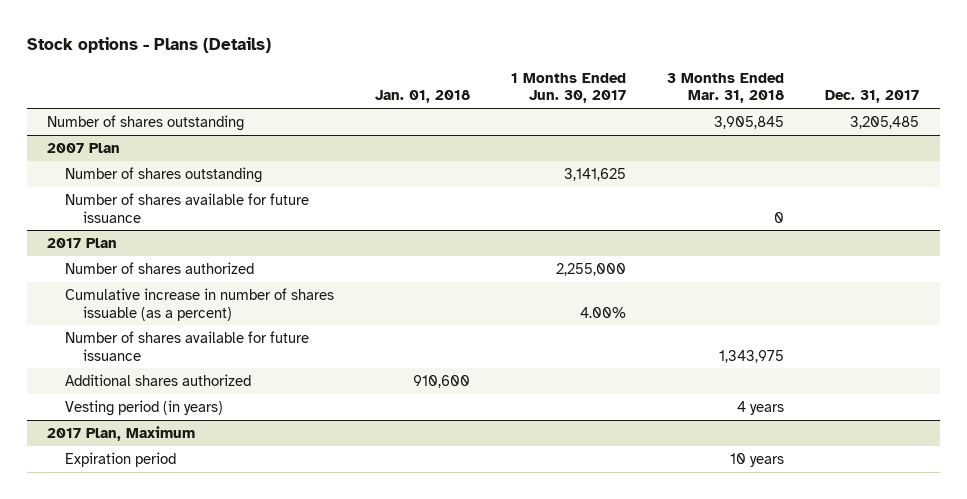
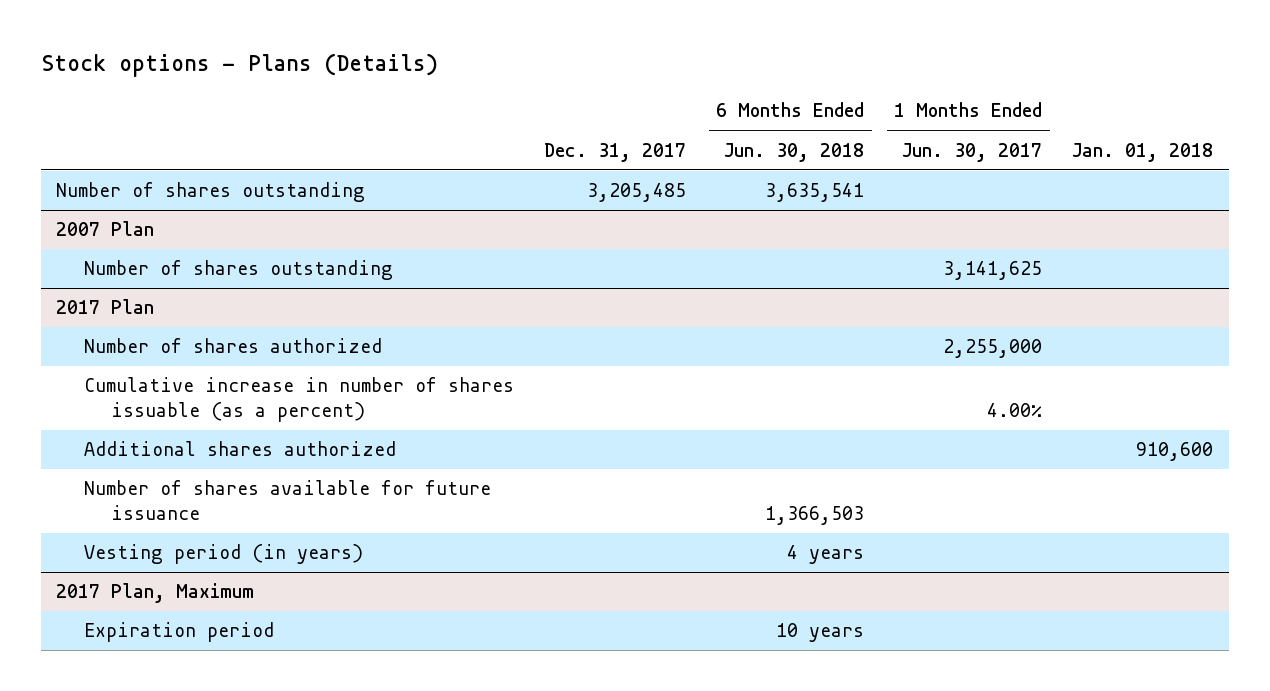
- | Jan. 01, 2018 | 1 Months Ended Jun. 30, 2017 | 3 Months Ended Mar. 31, 2018 | Dec. 31, 2017
+ | Dec. 31, 2017 | 6 Months Ended Jun. 30, 2018 | 1 Months Ended Jun. 30, 2017 | Jan. 01, 2018
@ 2007 Plan
- Number of shares available for future issuance | | | 0 |
@ 2017 Plan
moved down: Number of shares available for future issuance | | 1,366,503 | |

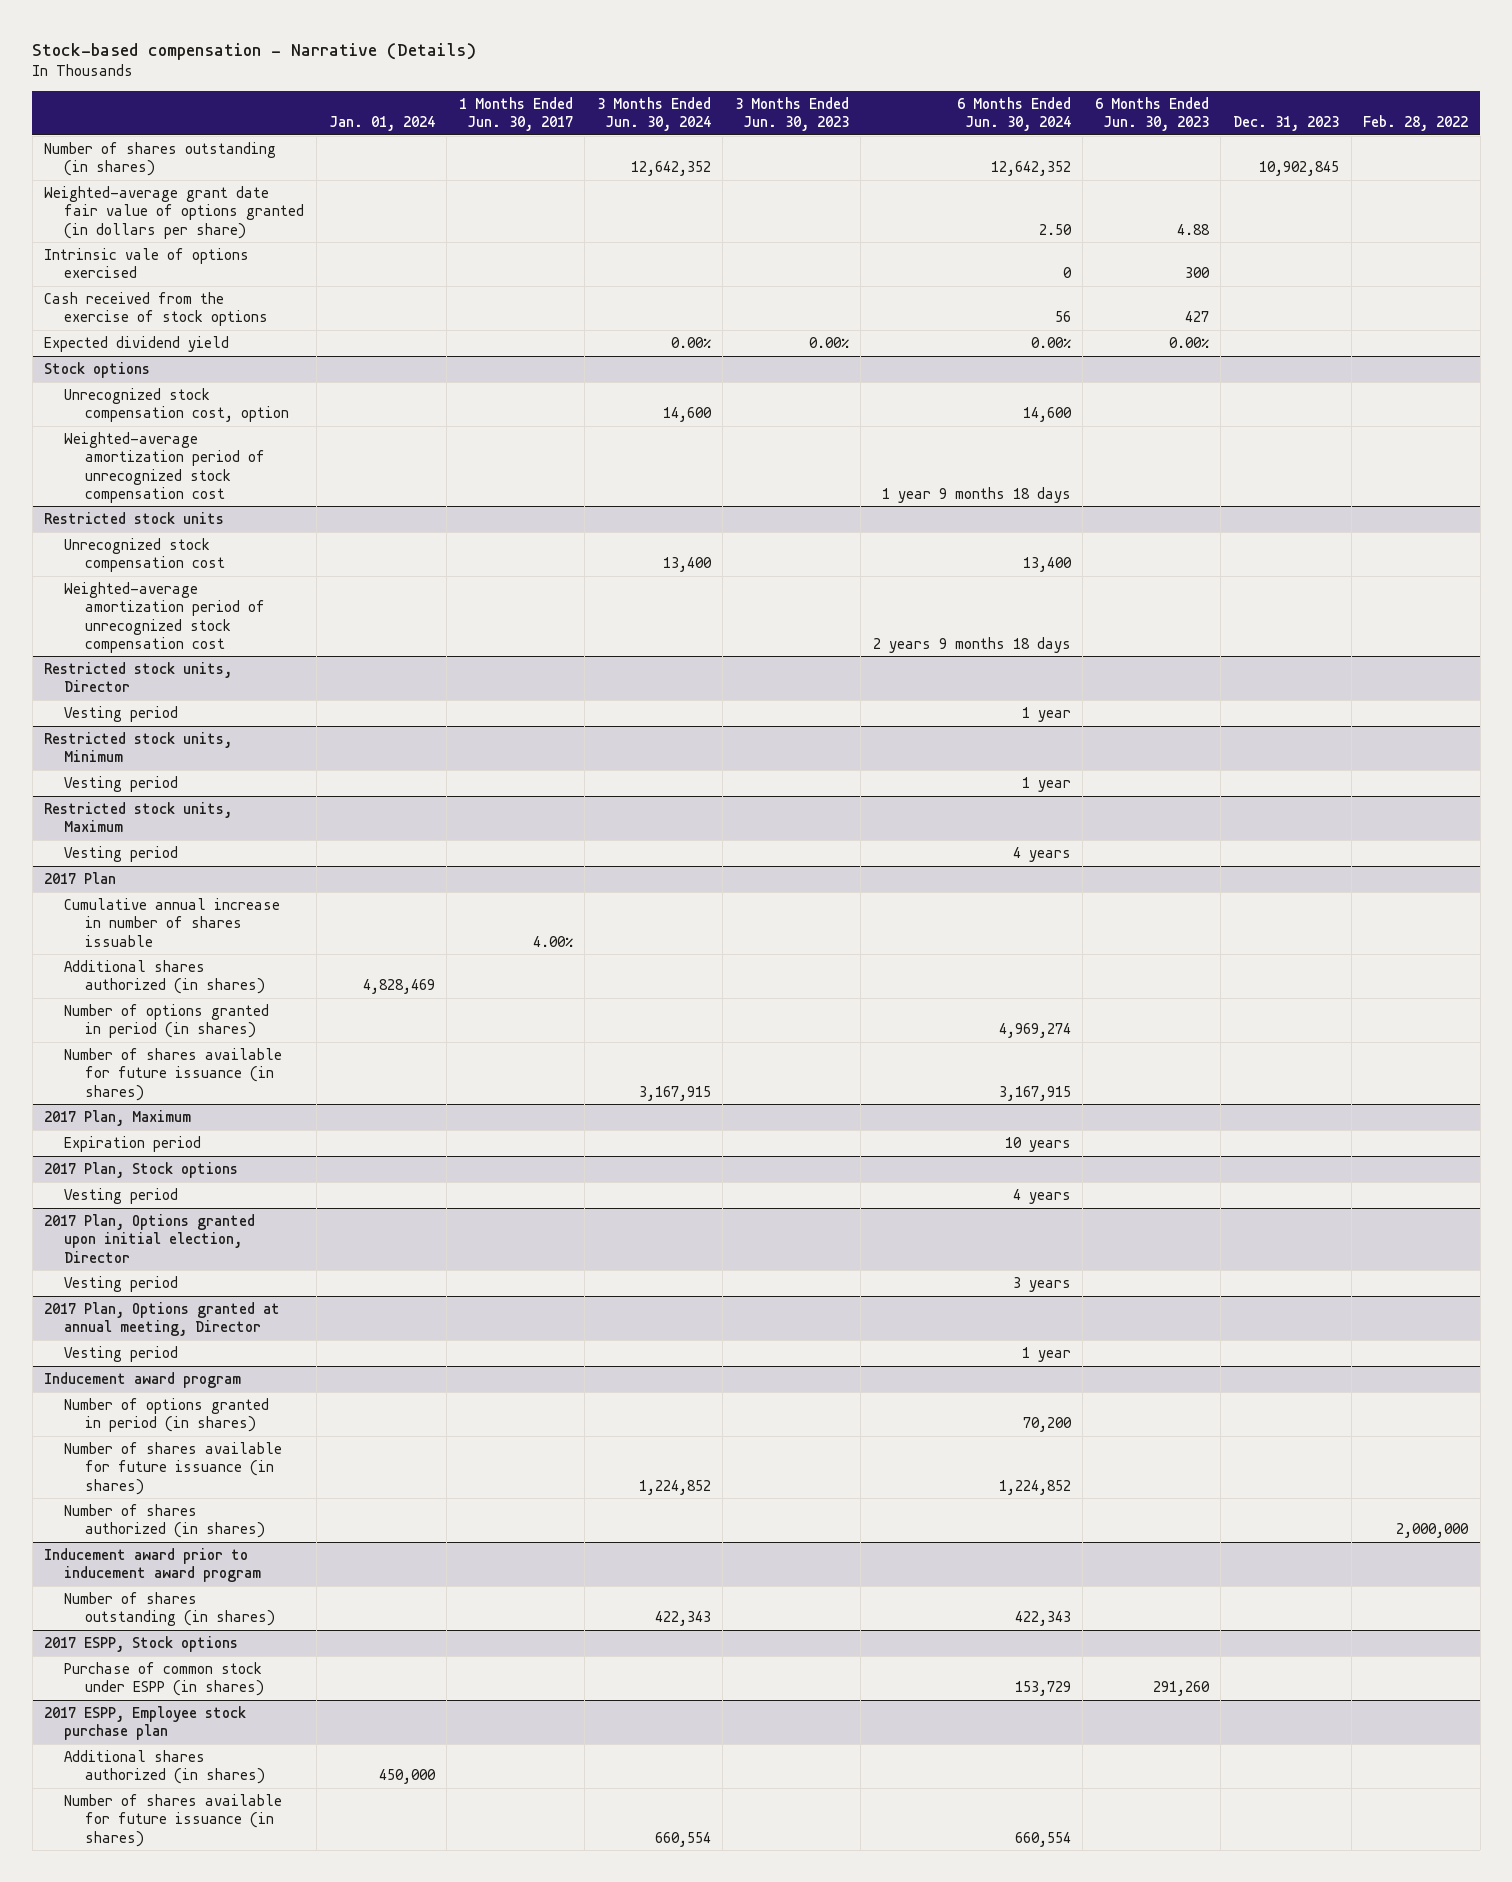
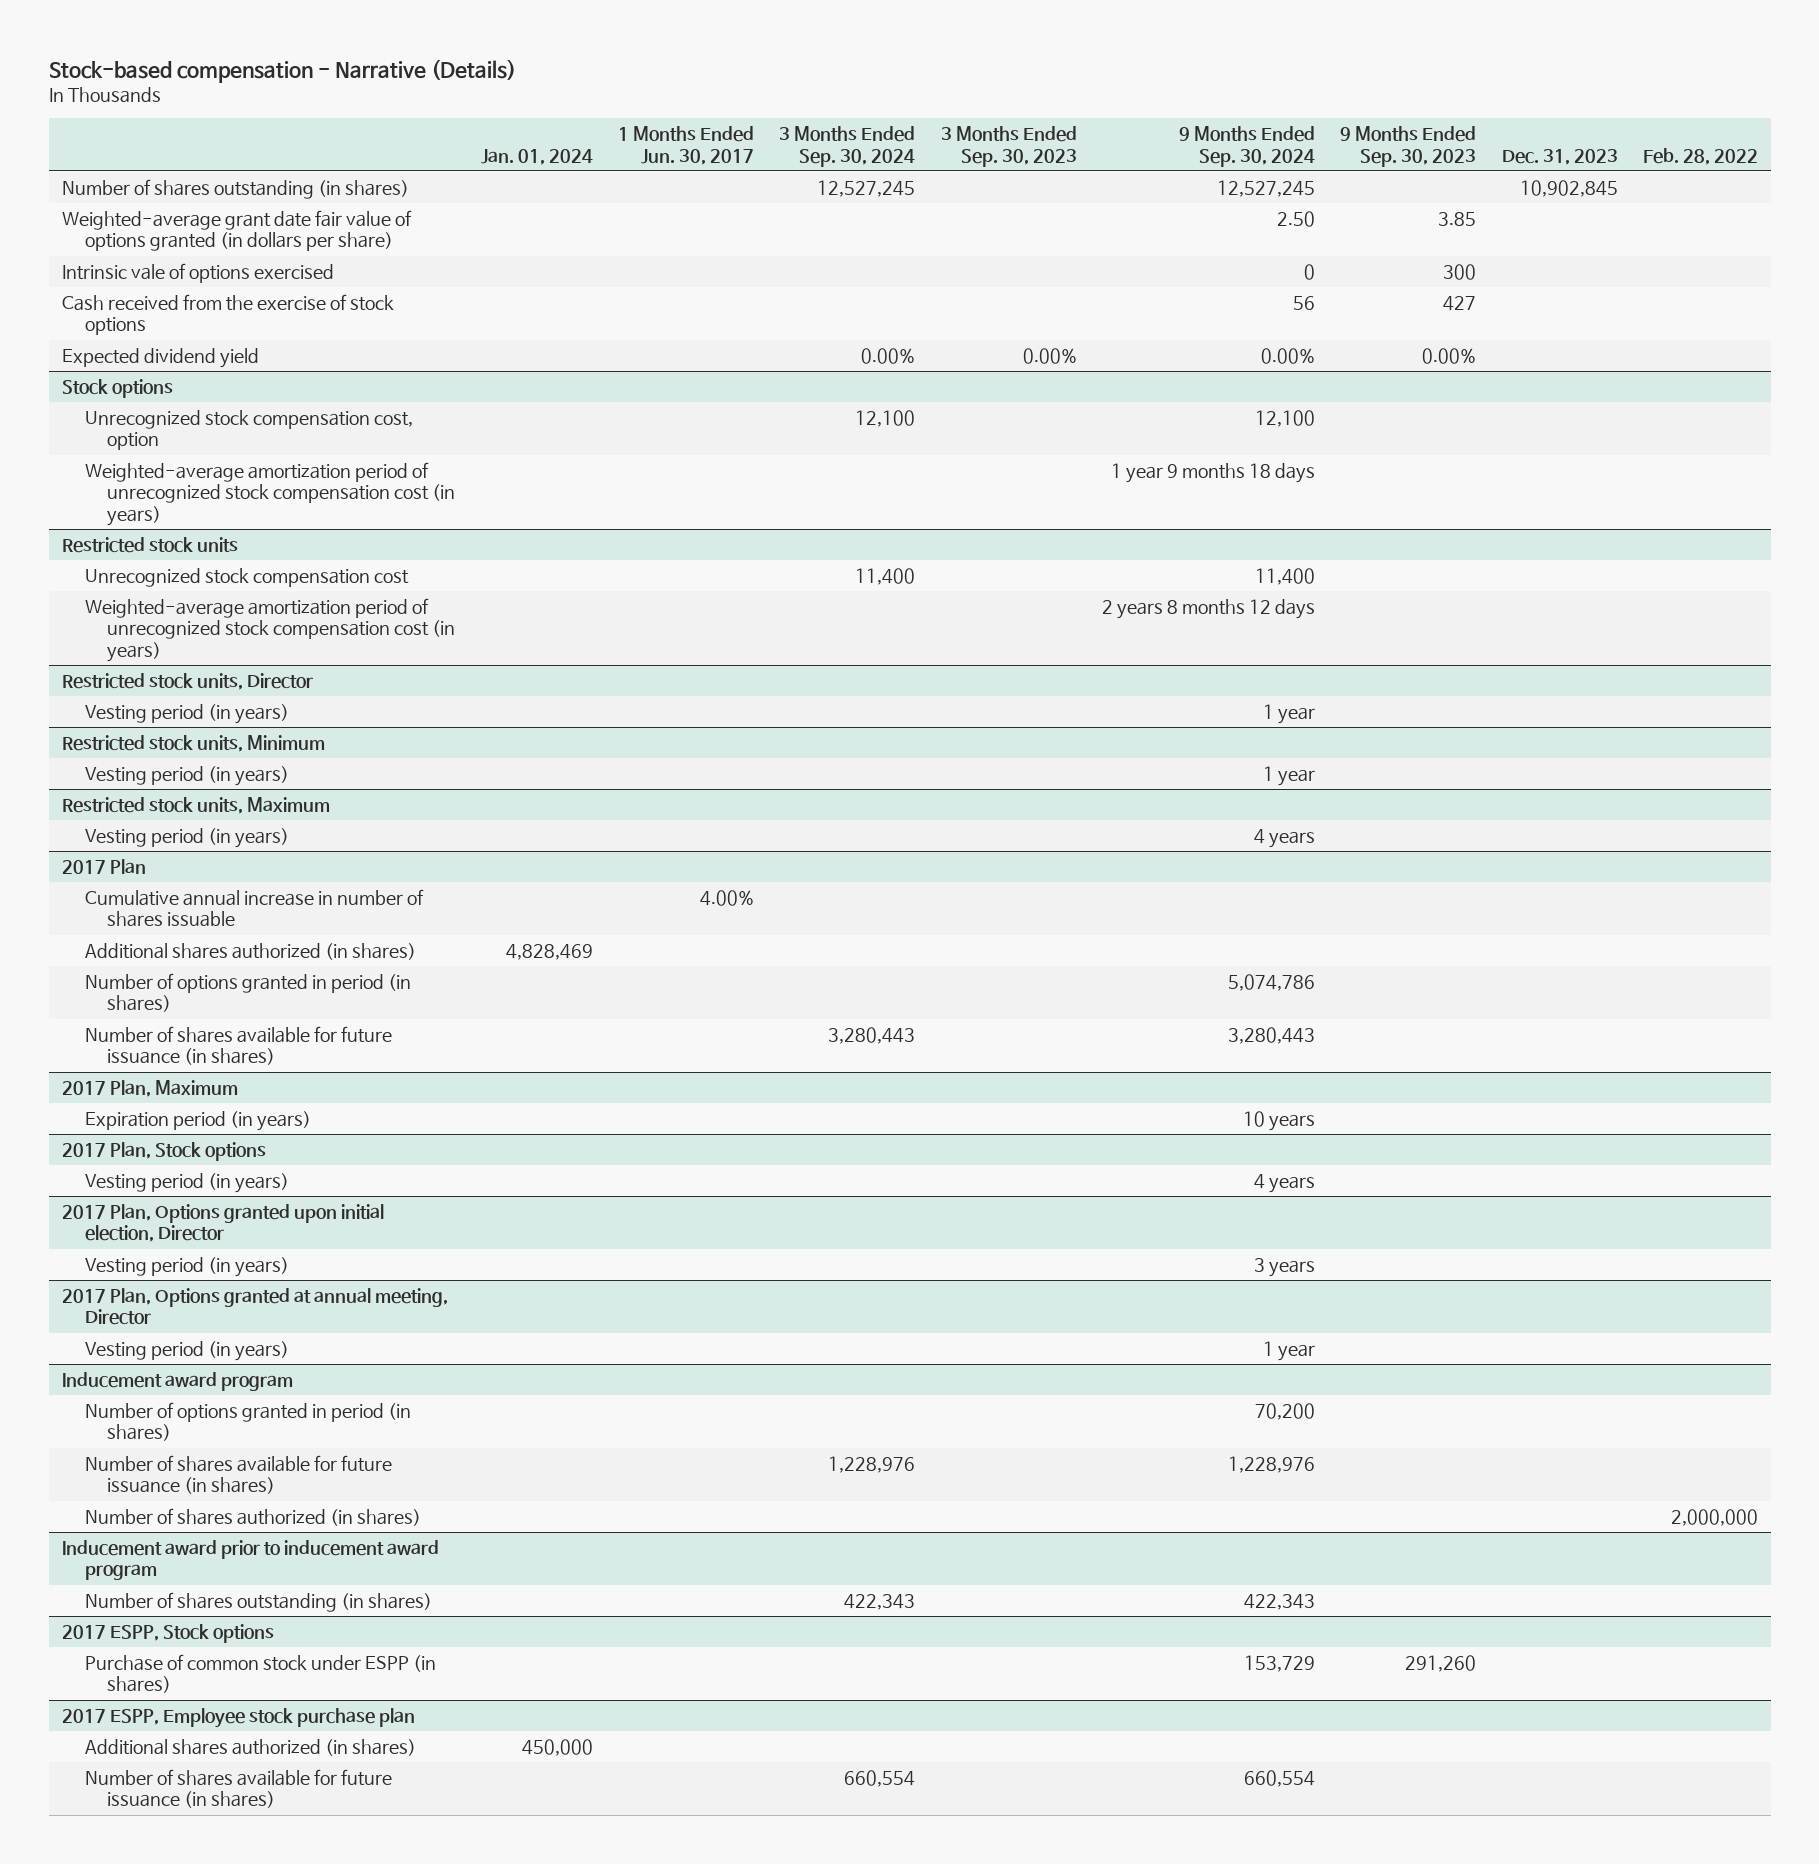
- | Jan. 01, 2024 | 1 Months Ended Jun. 30, 2017 | 3 Months Ended Jun. 30, 2024 | 3 Months Ended Jun. 30, 2023 | 6 Months Ended Jun. 30, 2024 | 6 Months Ended Jun. 30, 2023 | Dec. 31, 2023 | Feb. 28, 2022
+ | Jan. 01, 2024 | 1 Months Ended Jun. 30, 2017 | 3 Months Ended Sep. 30, 2024 | 3 Months Ended Sep. 30, 2023 | 9 Months Ended Sep. 30, 2024 | 9 Months Ended Sep. 30, 2023 | Dec. 31, 2023 | Feb. 28, 2022
@ Stock options
- Weighted-average amortization period of unrecognized stock compensation cost | | | | | 1 year 9 months 18 days | | |
+ Weighted-average amortization period of unrecognized stock compensation cost (in years) | | | | | 1 year 9 months 18 days | | |
@ Restricted stock units
- Weighted-average amortization period of unrecognized stock compensation cost | | | | | 2 years 9 months 18 days | | |
+ Weighted-average amortization period of unrecognized stock compensation cost (in years) | | | | | 2 years 8 months 12 days | | |
@ Restricted stock units, Director
- Vesting period | | | | | 1 year | | |
+ Vesting period (in years) | | | | | 1 year | | |
@ Restricted stock units, Minimum
- Vesting period | | | | | 1 year | | |
+ Vesting period (in years) | | | | | 1 year | | |
@ Restricted stock units, Maximum
- Vesting period | | | | | 4 years | | |
+ Vesting period (in years) | | | | | 4 years | | |
@ 2017 Plan, Maximum
- Expiration period | | | | | 10 years | | |
+ Expiration period (in years) | | | | | 10 years | | |
@ 2017 Plan, Stock options
- Vesting period | | | | | 4 years | | |
+ Vesting period (in years) | | | | | 4 years | | |
@ 2017 Plan, Options granted upon initial election, Director
- Vesting period | | | | | 3 years | | |
+ Vesting period (in years) | | | | | 3 years | | |
@ 2017 Plan, Options granted at annual meeting, Director
- Vesting period | | | | | 1 year | | |
+ Vesting period (in years) | | | | | 1 year | | |

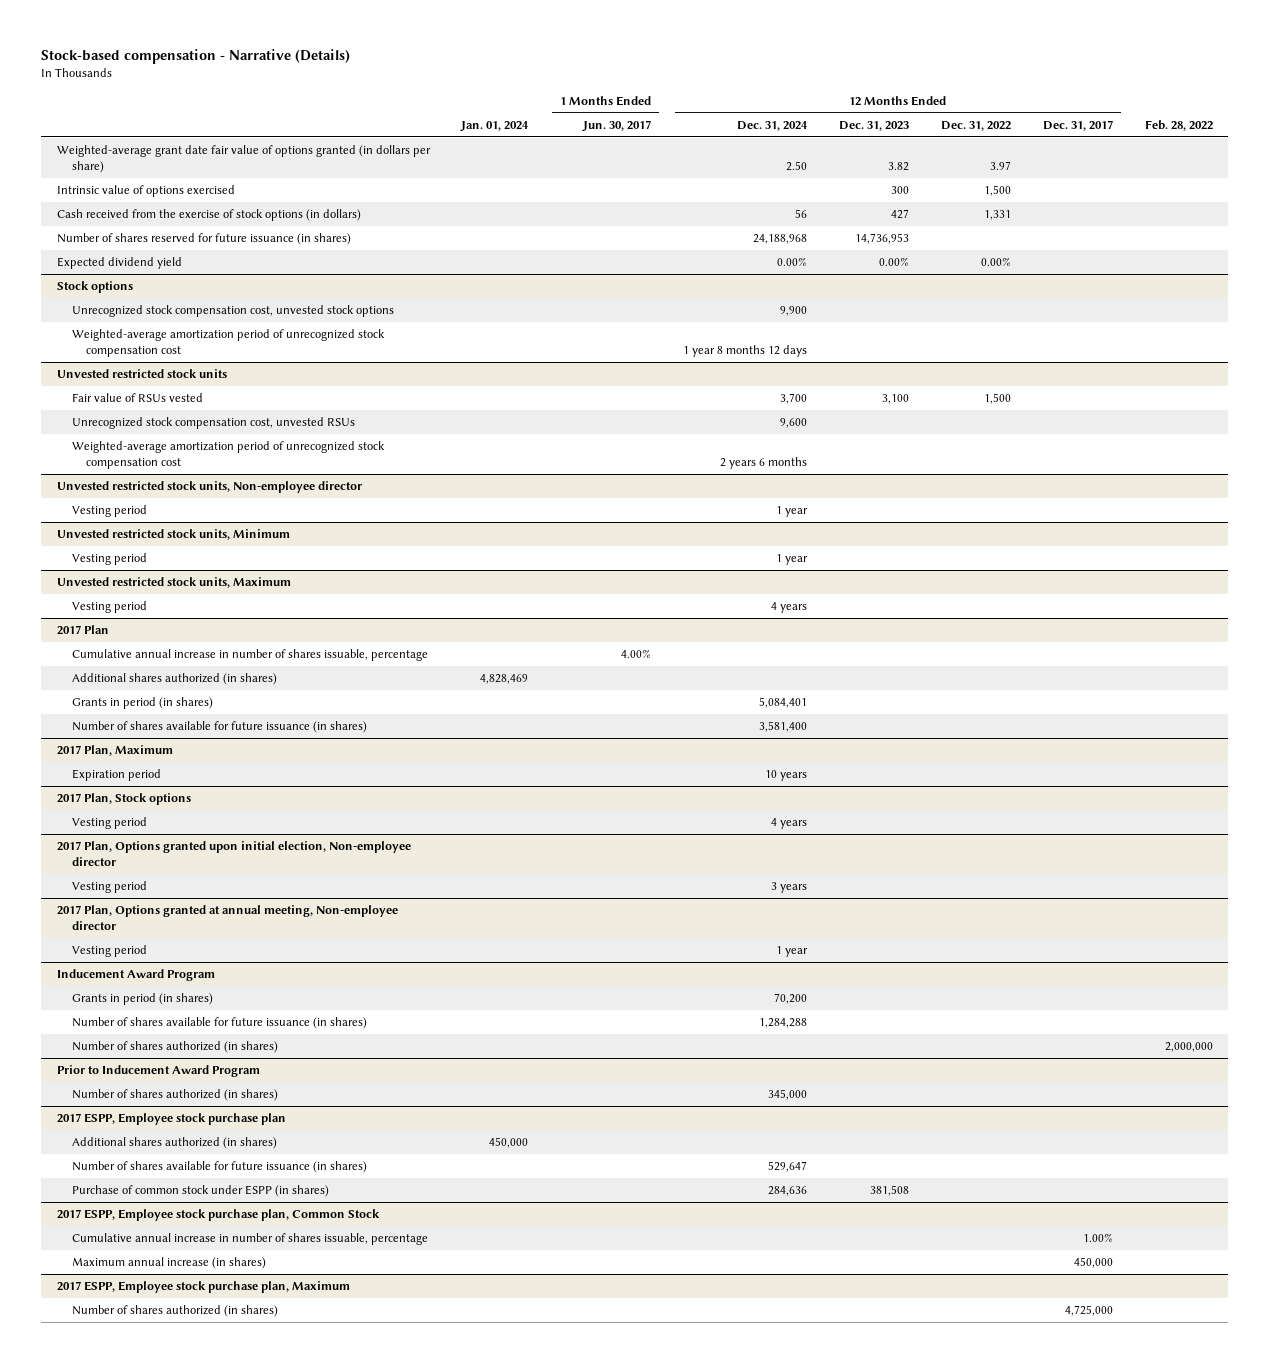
- | Jan. 01, 2024 | 1 Months Ended Jun. 30, 2017 | 3 Months Ended Sep. 30, 2024 | 3 Months Ended Sep. 30, 2023 | 9 Months Ended Sep. 30, 2024 | 9 Months Ended Sep. 30, 2023 | Dec. 31, 2023 | Feb. 28, 2022
+ | Jan. 01, 2024 | 1 Months Ended Jun. 30, 2017 | 12 Months Ended Dec. 31, 2024 | 12 Months Ended Dec. 31, 2023 | 12 Months Ended Dec. 31, 2022 | 12 Months Ended Dec. 31, 2017 | Feb. 28, 2022
- Number of shares outstanding (in shares) | | | 12,527,245 | | 12,527,245 | | 10,902,845 |
- Intrinsic vale of options exercised | | | | | 0 | 300 | |
- Cash received from the exercise of stock options | | | | | 56 | 427 | |
+ Intrinsic value of options exercised | | | | 300 | 1,500 | |
+ Cash received from the exercise of stock options (in dollars) | | | 56 | 427 | 1,331 | |
+ Number of shares reserved for future issuance (in shares) | | | 24,188,968 | 14,736,953 | | |
@ Stock options
- Unrecognized stock compensation cost, option | | | 12,100 | | 12,100 | | |
- Weighted-average amortization period of unrecognized stock compensation cost (in years) | | | | | 1 year 9 months 18 days | | |
- Restricted stock units
- Unrecognized stock compensation cost | | | 11,400 | | 11,400 | | |
- Weighted-average amortization period of unrecognized stock compensation cost (in years) | | | | | 2 years 8 months 12 days | | |
- Restricted stock units, Director
- Vesting period (in years) | | | | | 1 year | | |
- Restricted stock units, Minimum
- Vesting period (in years) | | | | | 1 year | | |
- Restricted stock units, Maximum
- Vesting period (in years) | | | | | 4 years | | |
@ Stock options
+ Unrecognized stock compensation cost, unvested stock options | | | 9,900 | | | |
+ Weighted-average amortization period of unrecognized stock compensation cost | | | 1 year 8 months 12 days | | | |
+ Unvested restricted stock units
+ Fair value of RSUs vested | | | 3,700 | 3,100 | 1,500 | |
+ Unrecognized stock compensation cost, unvested RSUs | | | 9,600 | | | |
+ Weighted-average amortization period of unrecognized stock compensation cost | | | 2 years 6 months | | | |
+ Unvested restricted stock units, Non-employee director
+ Vesting period | | | 1 year | | | |
+ Unvested restricted stock units, Minimum
+ Vesting period | | | 1 year | | | |
+ Unvested restricted stock units, Maximum
+ Vesting period | | | 4 years | | | |
@ 2017 Plan
- Cumulative annual increase in number of shares issuable | | 4.00% | | | | | |
+ Cumulative annual increase in number of shares issuable, percentage | | 4.00% | | | | |
- Number of options granted in period (in shares) | | | | | 5,074,786 | | |
+ Grants in period (in shares) | | | 5,084,401 | | | |
@ 2017 Plan, Maximum
- Expiration period (in years) | | | | | 10 years | | |
+ Expiration period | | | 10 years | | | |
@ 2017 Plan, Stock options
- Vesting period (in years) | | | | | 4 years | | |
- 2017 Plan, Options granted upon initial election, Director
- Vesting period (in years) | | | | | 3 years | | |
- 2017 Plan, Options granted at annual meeting, Director
- Vesting period (in years) | | | | | 1 year | | |
- Inducement award program
- Number of options granted in period (in shares) | | | | | 70,200 | | |
@ 2017 Plan, Stock options
+ Vesting period | | | 4 years | | | |
+ 2017 Plan, Options granted upon initial election, Non-employee director
+ Vesting period | | | 3 years | | | |
+ 2017 Plan, Options granted at annual meeting, Non-employee director
+ Vesting period | | | 1 year | | | |
+ Inducement Award Program
+ Grants in period (in shares) | | | 70,200 | | | |
- Inducement award prior to inducement award program
- Number of shares outstanding (in shares) | | | 422,343 | | 422,343 | | |
- 2017 ESPP, Stock options
- Purchase of common stock under ESPP (in shares) | | | | | 153,729 | 291,260 | |
+ Prior to Inducement Award Program
+ Number of shares authorized (in shares) | | | 345,000 | | | |
@ 2017 ESPP, Employee stock purchase plan
+ Purchase of common stock under ESPP (in shares) | | | 284,636 | 381,508 | | |
+ 2017 ESPP, Employee stock purchase plan, Common Stock
+ Cumulative annual increase in number of shares issuable, percentage | | | | | | 1.00% |
+ Maximum annual increase (in shares) | | | | | | 450,000 |
+ 2017 ESPP, Employee stock purchase plan, Maximum
+ Number of shares authorized (in shares) | | | | | | 4,725,000 |

